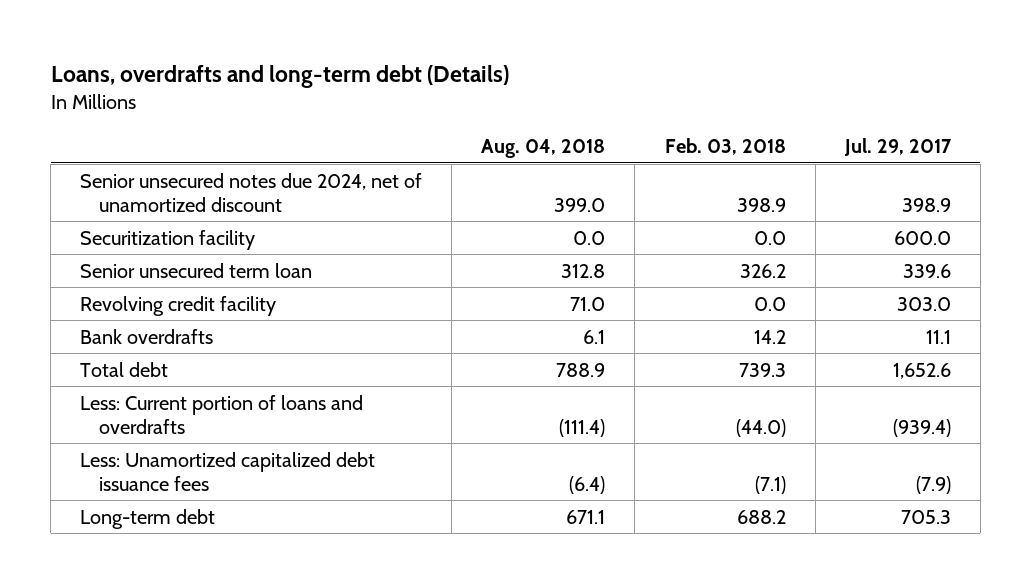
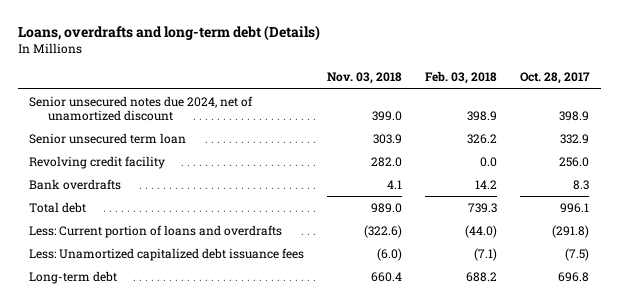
- | Aug. 04, 2018 | Feb. 03, 2018 | Jul. 29, 2017
+ | Nov. 03, 2018 | Feb. 03, 2018 | Oct. 28, 2017
- Securitization facility | 0.0 | 0.0 | 600.0

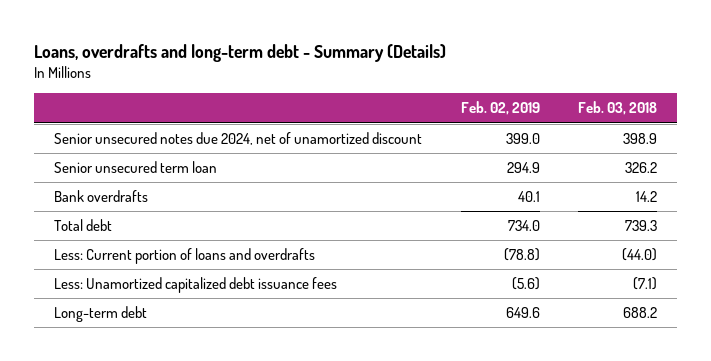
- Loans, overdrafts and long-term debt (Details)
+ Loans, overdrafts and long-term debt - Summary (Details)
- | Nov. 03, 2018 | Feb. 03, 2018 | Oct. 28, 2017
+ | Feb. 02, 2019 | Feb. 03, 2018
- Revolving credit facility | 282.0 | 0.0 | 256.0

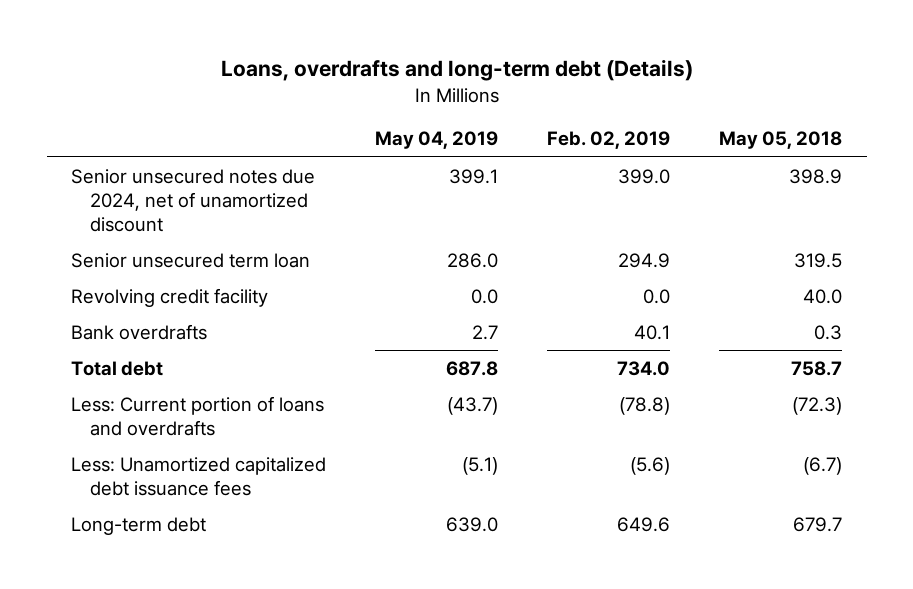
- Loans, overdrafts and long-term debt - Summary (Details)
+ Loans, overdrafts and long-term debt (Details)
- | Feb. 02, 2019 | Feb. 03, 2018
+ | May 04, 2019 | Feb. 02, 2019 | May 05, 2018
+ Revolving credit facility | 0.0 | 0.0 | 40.0

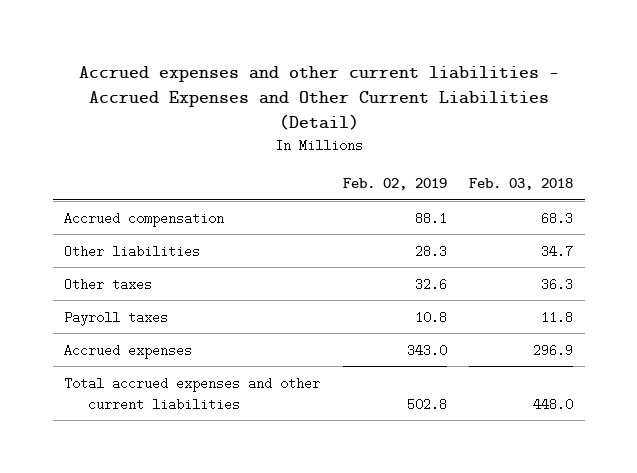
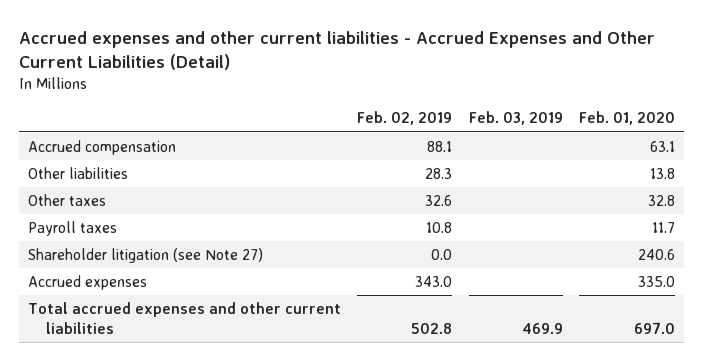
- | Feb. 02, 2019 | Feb. 03, 2018
+ | Feb. 02, 2019 | Feb. 03, 2019 | Feb. 01, 2020
+ Shareholder litigation (see Note 27) | 0.0 | | 240.6

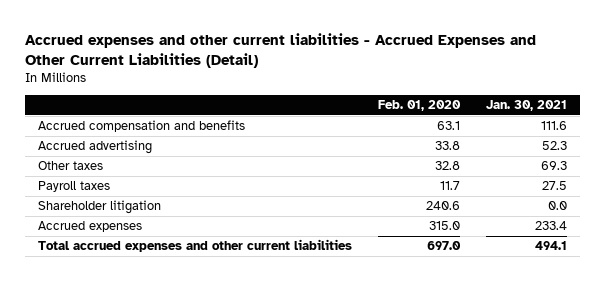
- | Feb. 02, 2019 | Feb. 03, 2019 | Feb. 01, 2020
+ | Feb. 01, 2020 | Jan. 30, 2021
- Accrued compensation | 88.1 | | 63.1
- Other liabilities | 28.3 | | 13.8
+ Accrued compensation and benefits | 63.1 | 111.6
+ Accrued advertising | 33.8 | 52.3
- Shareholder litigation (see Note 27) | 0.0 | | 240.6
- Accrued expenses | 343.0 | | 335.0
+ Shareholder litigation | 240.6 | 0.0
+ Accrued expenses | 315.0 | 233.4

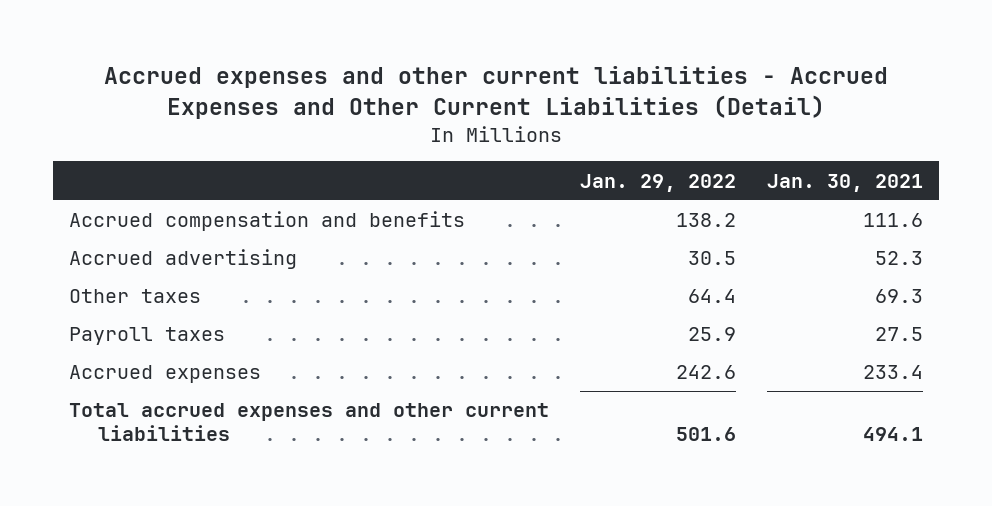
- | Feb. 01, 2020 | Jan. 30, 2021
+ | Jan. 29, 2022 | Jan. 30, 2021
- Shareholder litigation | 240.6 | 0.0

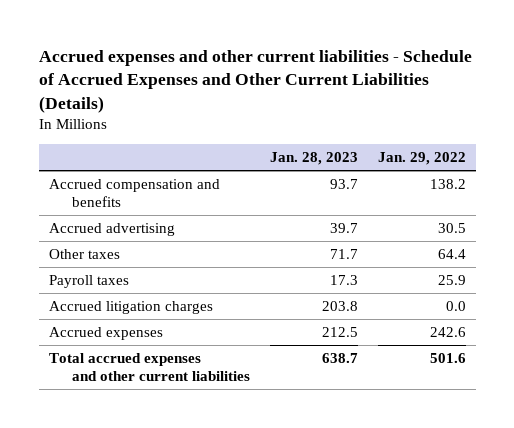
- Accrued expenses and other current liabilities - Accrued Expenses and Other Current Liabilities (Detail)
+ Accrued expenses and other current liabilities - Schedule of Accrued Expenses and Other Current Liabilities (Details)
- | Jan. 29, 2022 | Jan. 30, 2021
+ | Jan. 28, 2023 | Jan. 29, 2022
+ Accrued litigation charges | 203.8 | 0.0

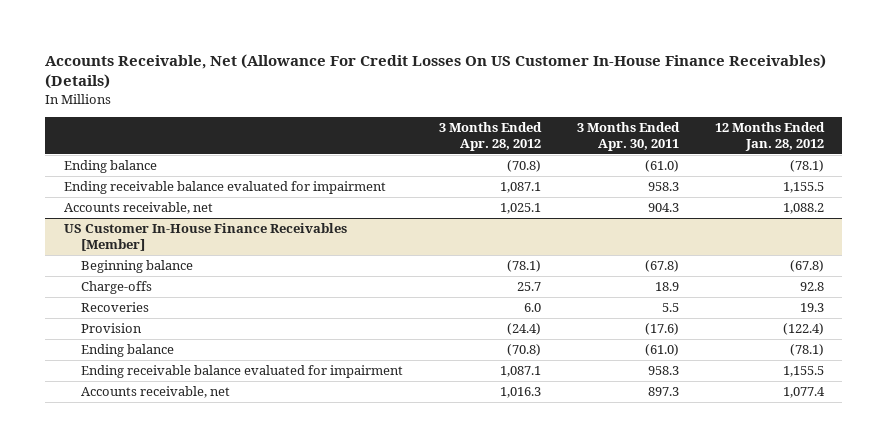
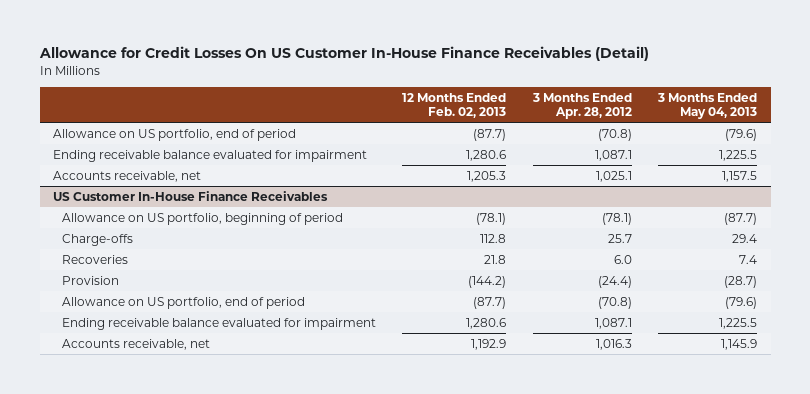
- Accounts Receivable, Net (Allowance For Credit Losses On US Customer In-House Finance Receivables) (Details)
+ Allowance for Credit Losses On US Customer In-House Finance Receivables (Detail)
- | 3 Months Ended Apr. 28, 2012 | 3 Months Ended Apr. 30, 2011 | 12 Months Ended Jan. 28, 2012
+ | 12 Months Ended Feb. 02, 2013 | 3 Months Ended Apr. 28, 2012 | 3 Months Ended May 04, 2013
- Ending balance | (70.8) | (61.0) | (78.1)
+ Allowance on US portfolio, end of period | (87.7) | (70.8) | (79.6)
- US Customer In-House Finance Receivables [Member]
- Beginning balance | (78.1) | (67.8) | (67.8)
+ US Customer In-House Finance Receivables
+ Allowance on US portfolio, beginning of period | (78.1) | (78.1) | (87.7)
- Ending balance | (70.8) | (61.0) | (78.1)
+ Allowance on US portfolio, end of period | (87.7) | (70.8) | (79.6)

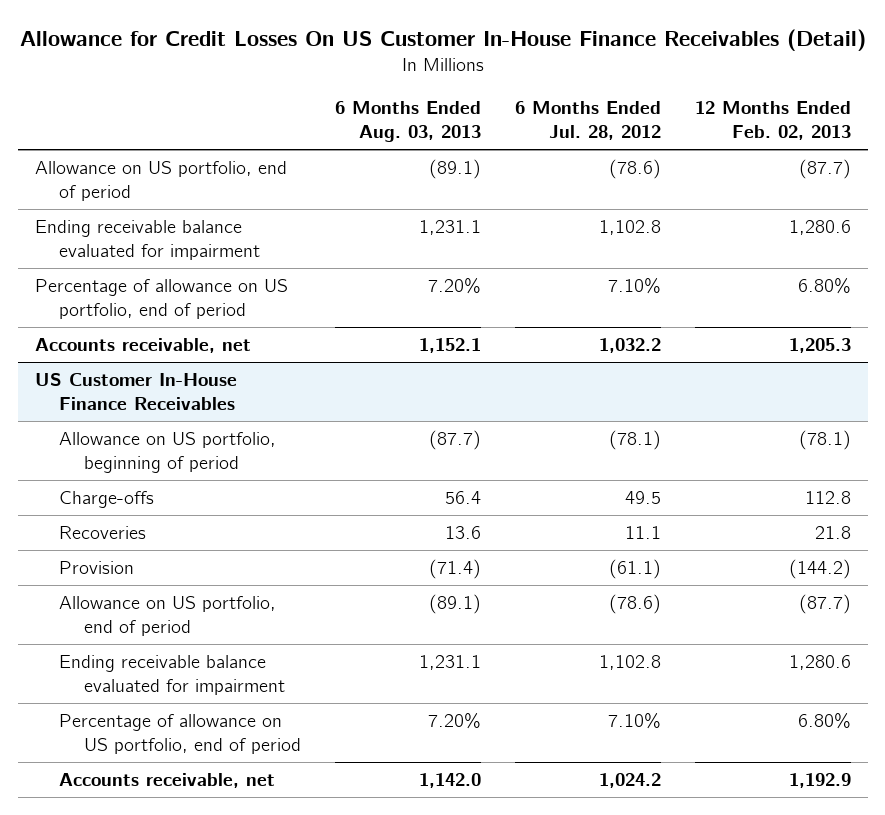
- | 12 Months Ended Feb. 02, 2013 | 3 Months Ended Apr. 28, 2012 | 3 Months Ended May 04, 2013
+ | 6 Months Ended Aug. 03, 2013 | 6 Months Ended Jul. 28, 2012 | 12 Months Ended Feb. 02, 2013
+ Percentage of allowance on US portfolio, end of period | 7.20% | 7.10% | 6.80%
@ US Customer In-House Finance Receivables
+ Percentage of allowance on US portfolio, end of period | 7.20% | 7.10% | 6.80%

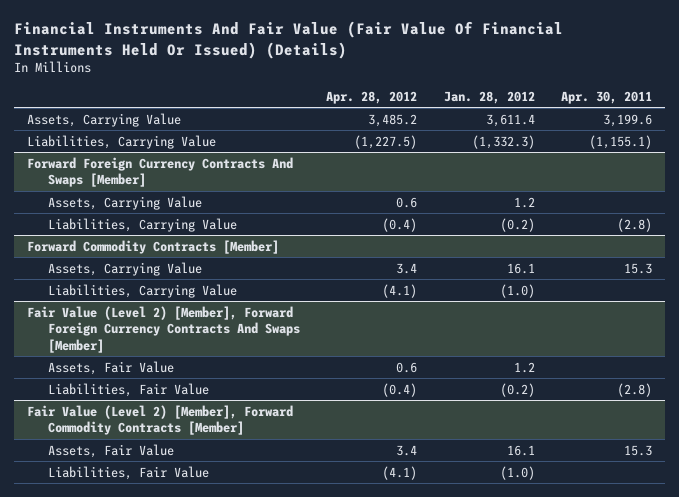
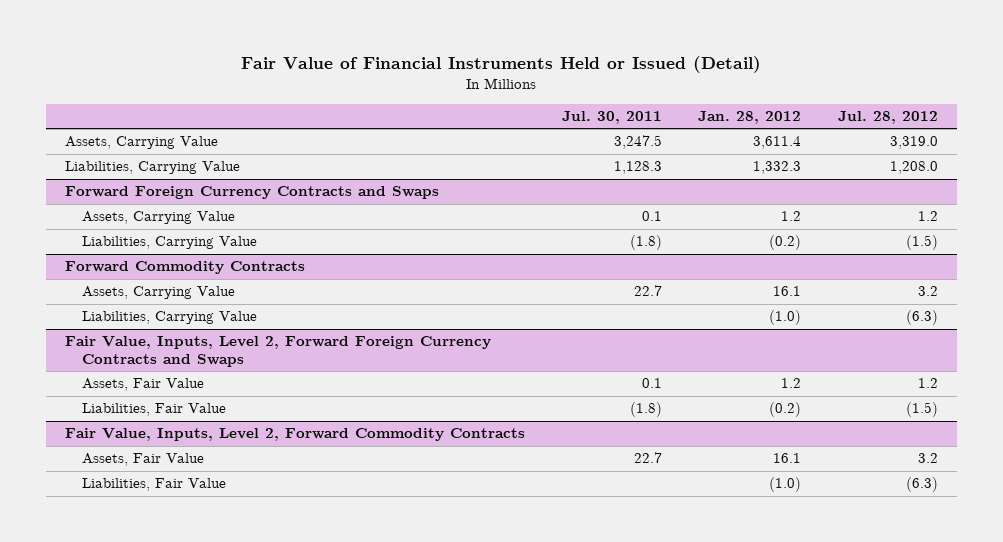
- Financial Instruments And Fair Value (Fair Value Of Financial Instruments Held Or Issued) (Details)
+ Fair Value of Financial Instruments Held or Issued (Detail)
- | Apr. 28, 2012 | Jan. 28, 2012 | Apr. 30, 2011
+ | Jul. 30, 2011 | Jan. 28, 2012 | Jul. 28, 2012
- Liabilities, Carrying Value | (1,227.5) | (1,332.3) | (1,155.1)
- Forward Foreign Currency Contracts And Swaps [Member]
+ Liabilities, Carrying Value | 1,128.3 | 1,332.3 | 1,208.0
+ Forward Foreign Currency Contracts and Swaps
- Forward Commodity Contracts [Member]
+ Forward Commodity Contracts
- Fair Value (Level 2) [Member], Forward Foreign Currency Contracts And Swaps [Member]
+ Fair Value, Inputs, Level 2, Forward Foreign Currency Contracts and Swaps
- Fair Value (Level 2) [Member], Forward Commodity Contracts [Member]
+ Fair Value, Inputs, Level 2, Forward Commodity Contracts

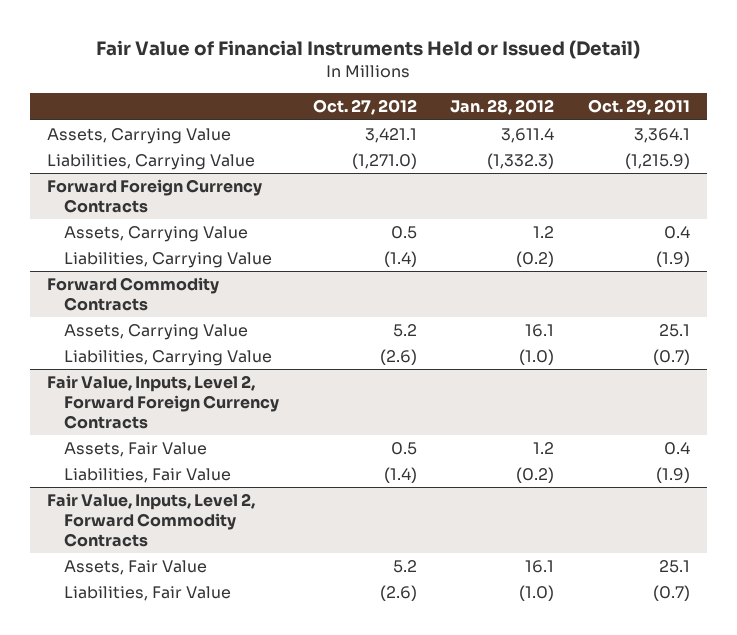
- | Jul. 30, 2011 | Jan. 28, 2012 | Jul. 28, 2012
+ | Oct. 27, 2012 | Jan. 28, 2012 | Oct. 29, 2011
- Liabilities, Carrying Value | 1,128.3 | 1,332.3 | 1,208.0
- Forward Foreign Currency Contracts and Swaps
+ Liabilities, Carrying Value | (1,271.0) | (1,332.3) | (1,215.9)
+ Forward Foreign Currency Contracts
- Fair Value, Inputs, Level 2, Forward Foreign Currency Contracts and Swaps
+ Fair Value, Inputs, Level 2, Forward Foreign Currency Contracts

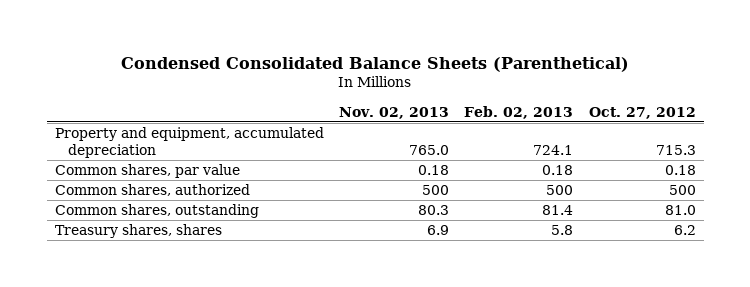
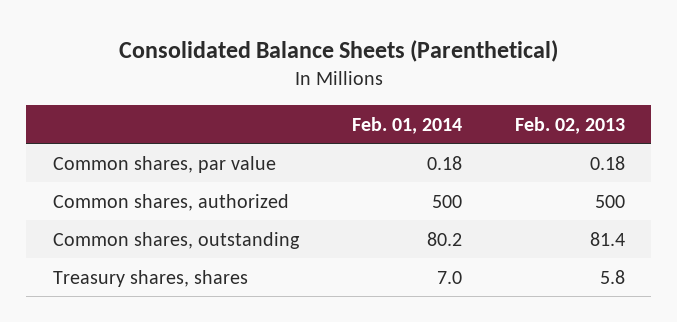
- Condensed Consolidated Balance Sheets (Parenthetical)
+ Consolidated Balance Sheets (Parenthetical)
- | Nov. 02, 2013 | Feb. 02, 2013 | Oct. 27, 2012
+ | Feb. 01, 2014 | Feb. 02, 2013
- Property and equipment, accumulated depreciation | 765.0 | 724.1 | 715.3

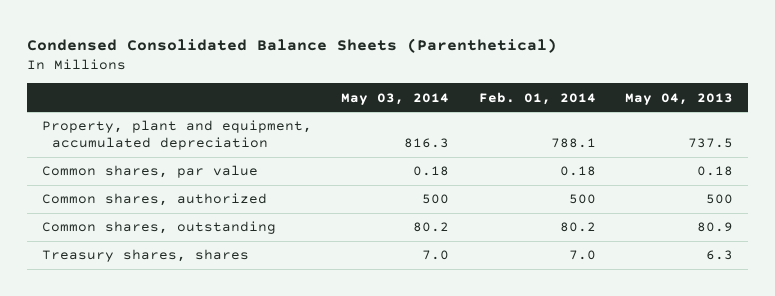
- Consolidated Balance Sheets (Parenthetical)
+ Condensed Consolidated Balance Sheets (Parenthetical)
- | Feb. 01, 2014 | Feb. 02, 2013
+ | May 03, 2014 | Feb. 01, 2014 | May 04, 2013
+ Property, plant and equipment, accumulated depreciation | 816.3 | 788.1 | 737.5

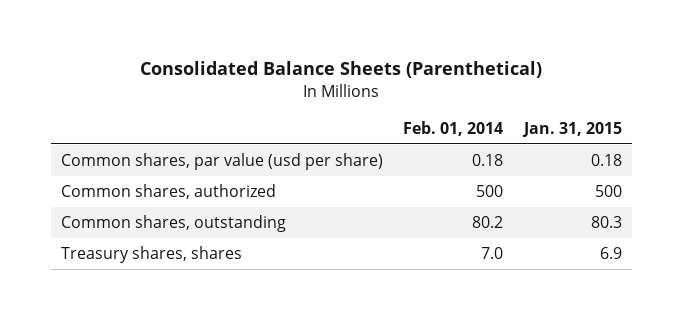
- Condensed Consolidated Balance Sheets (Parenthetical)
+ Consolidated Balance Sheets (Parenthetical)
- | May 03, 2014 | Feb. 01, 2014 | May 04, 2013
+ | Feb. 01, 2014 | Jan. 31, 2015
- Property, plant and equipment, accumulated depreciation | 816.3 | 788.1 | 737.5
- Common shares, par value | 0.18 | 0.18 | 0.18
+ Common shares, par value (usd per share) | 0.18 | 0.18

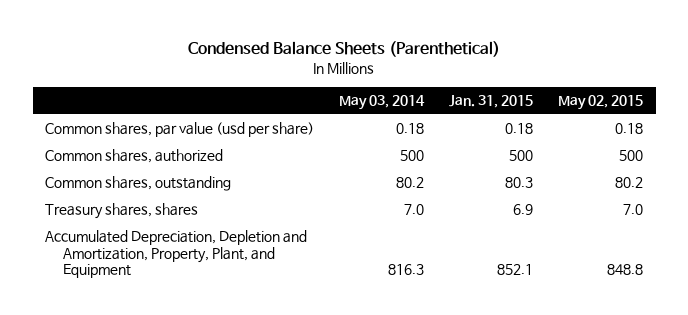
- Consolidated Balance Sheets (Parenthetical)
+ Condensed Balance Sheets (Parenthetical)
- | Feb. 01, 2014 | Jan. 31, 2015
+ | May 03, 2014 | Jan. 31, 2015 | May 02, 2015
+ Accumulated Depreciation, Depletion and Amortization, Property, Plant, and Equipment | 816.3 | 852.1 | 848.8

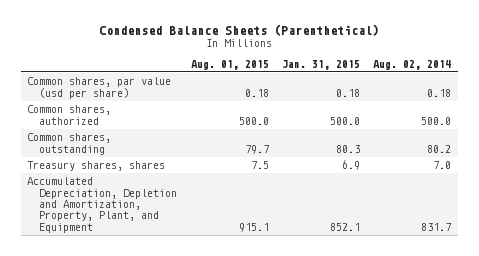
- | May 03, 2014 | Jan. 31, 2015 | May 02, 2015
+ | Aug. 01, 2015 | Jan. 31, 2015 | Aug. 02, 2014
- Common shares, authorized | 500 | 500 | 500
+ Common shares, authorized | 500.0 | 500.0 | 500.0

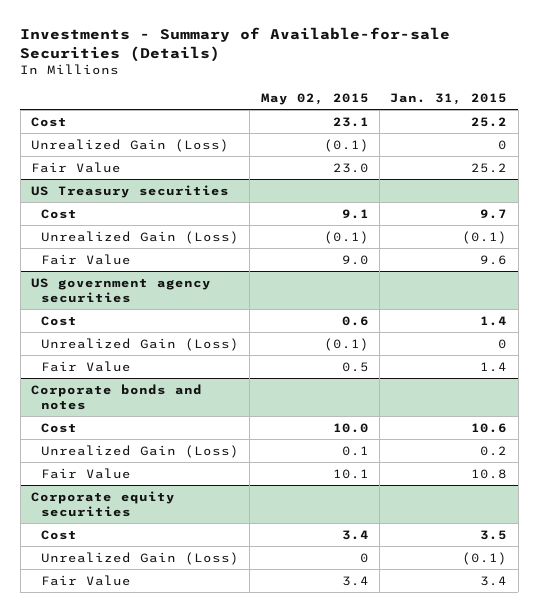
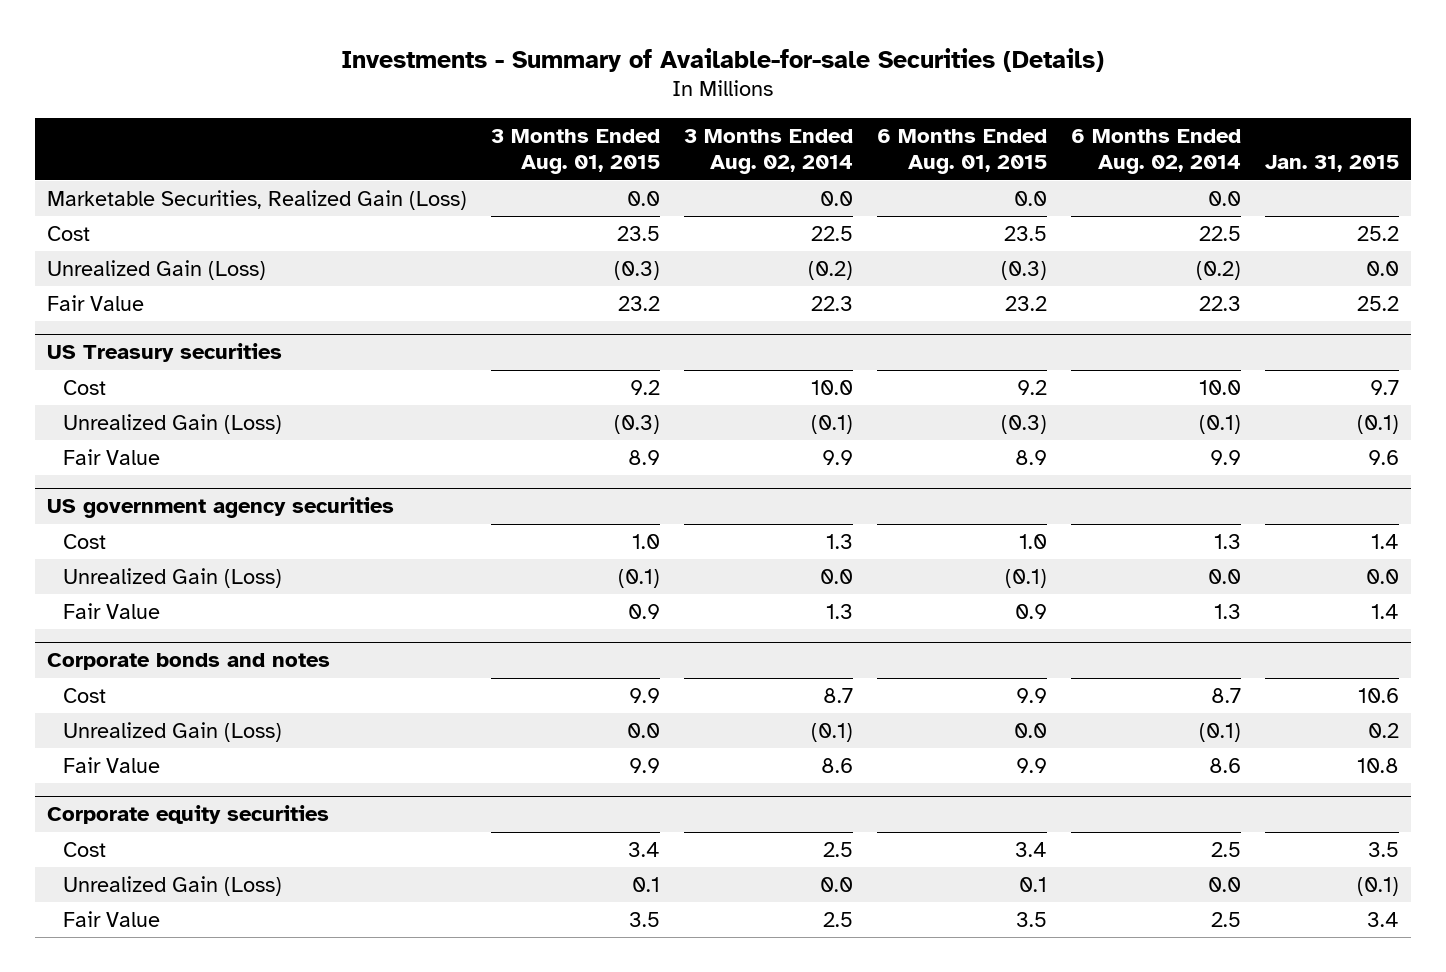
- | May 02, 2015 | Jan. 31, 2015
+ | 3 Months Ended Aug. 01, 2015 | 3 Months Ended Aug. 02, 2014 | 6 Months Ended Aug. 01, 2015 | 6 Months Ended Aug. 02, 2014 | Jan. 31, 2015
+ Marketable Securities, Realized Gain (Loss) | 0.0 | 0.0 | 0.0 | 0.0 |
- Unrealized Gain (Loss) | (0.1) | 0
+ Unrealized Gain (Loss) | (0.3) | (0.2) | (0.3) | (0.2) | 0.0
@ US government agency securities
- Unrealized Gain (Loss) | (0.1) | 0
+ Unrealized Gain (Loss) | (0.1) | 0.0 | (0.1) | 0.0 | 0.0

